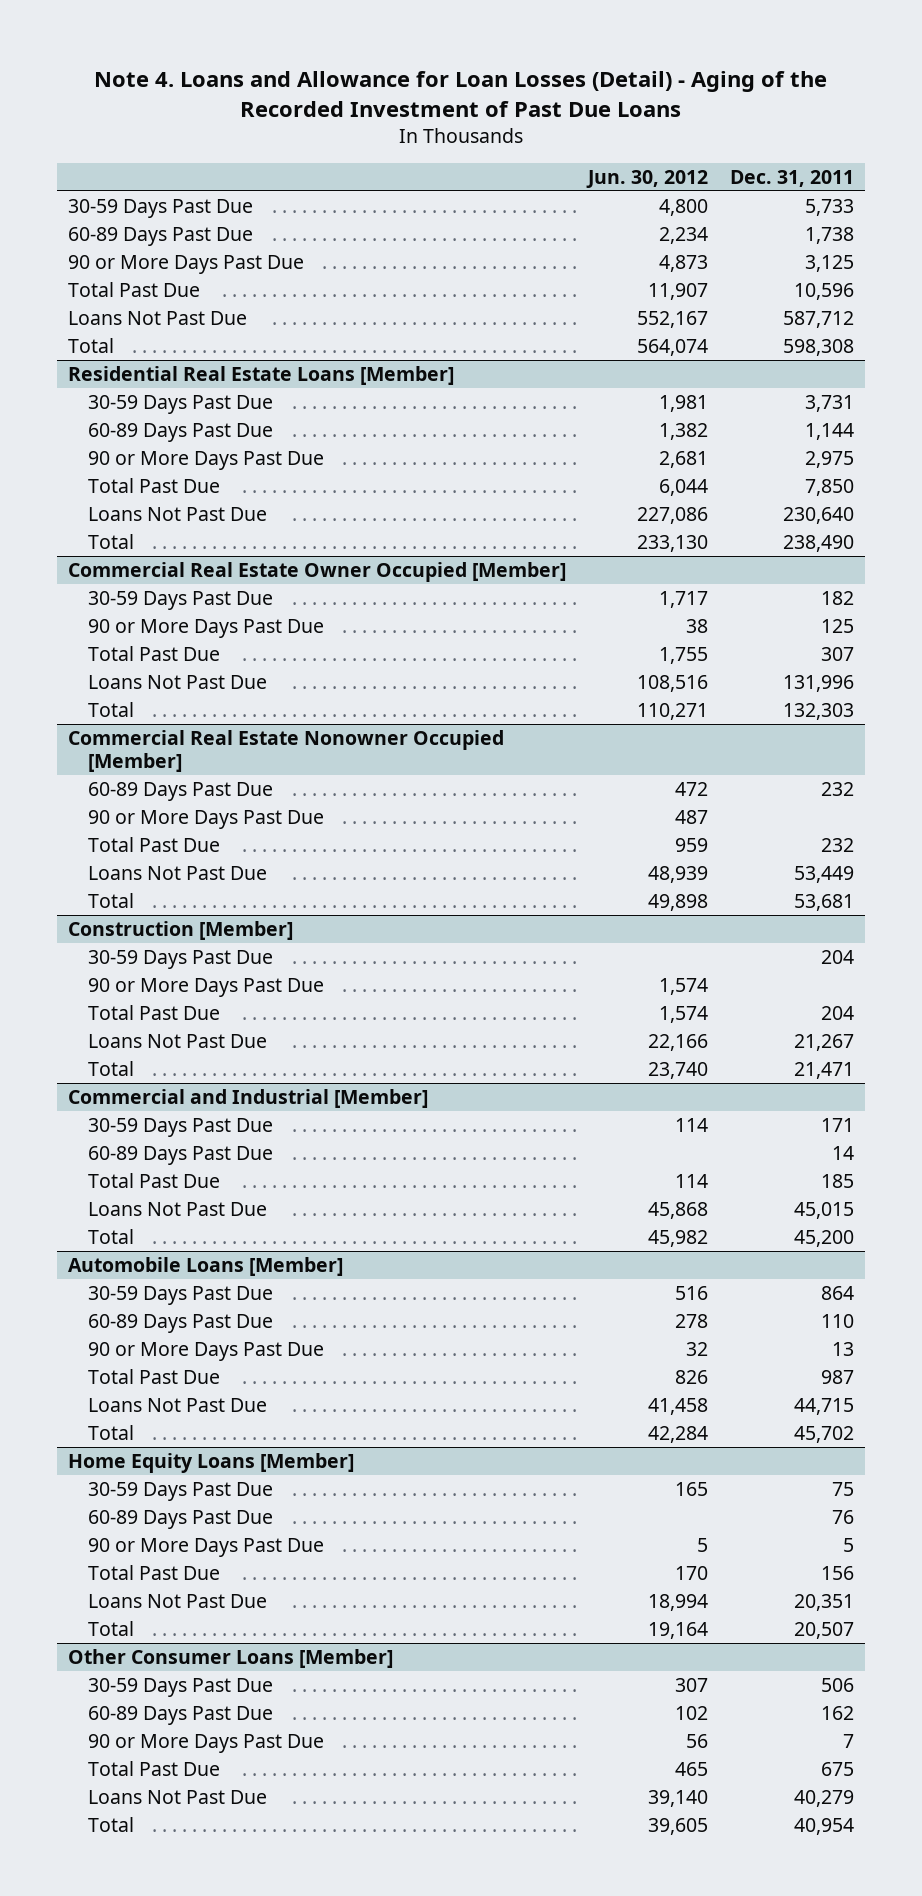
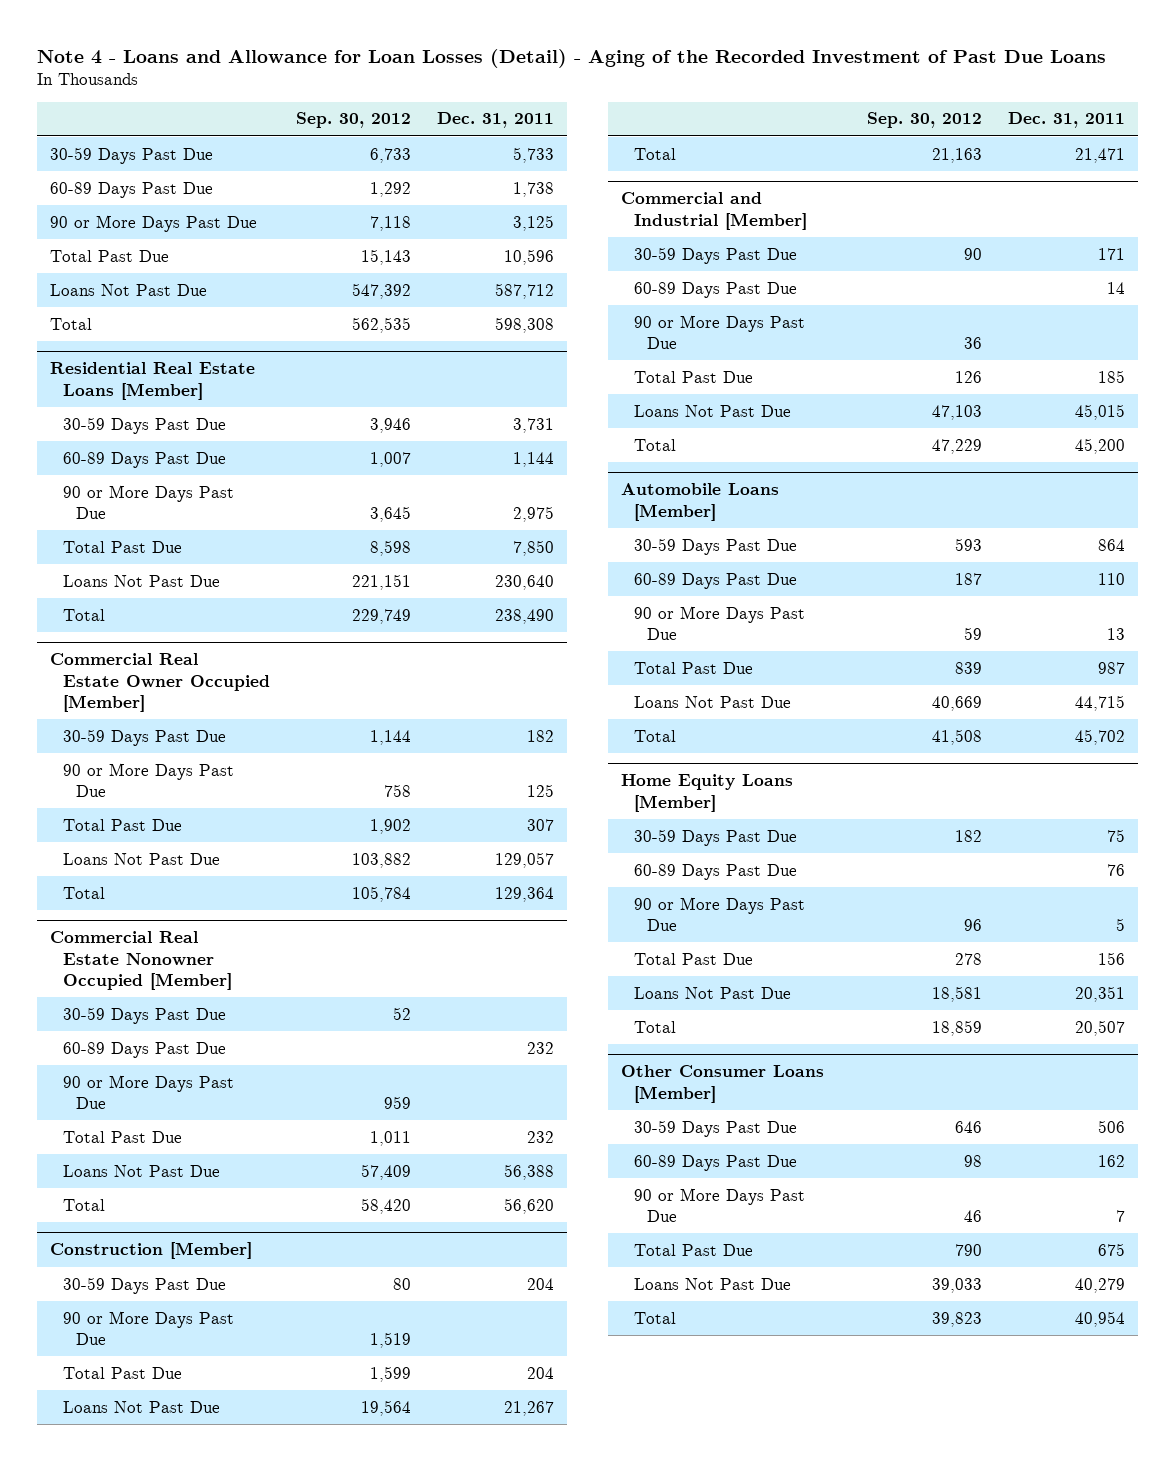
- Note 4. Loans and Allowance for Loan Losses (Detail) - Aging of the Recorded Investment of Past Due Loans
+ Note 4 - Loans and Allowance for Loan Losses (Detail) - Aging of the Recorded Investment of Past Due Loans
- | Jun. 30, 2012 | Dec. 31, 2011
+ | Sep. 30, 2012 | Dec. 31, 2011
@ Commercial Real Estate Owner Occupied [Member]
- Loans Not Past Due | 108,516 | 131,996
- Total | 110,271 | 132,303
+ Loans Not Past Due | 103,882 | 129,057
+ Total | 105,784 | 129,364
@ Commercial Real Estate Nonowner Occupied [Member]
+ 30-59 Days Past Due | 52 |
- Loans Not Past Due | 48,939 | 53,449
- Total | 49,898 | 53,681
+ Loans Not Past Due | 57,409 | 56,388
+ Total | 58,420 | 56,620
@ Commercial and Industrial [Member]
+ 90 or More Days Past Due | 36 |

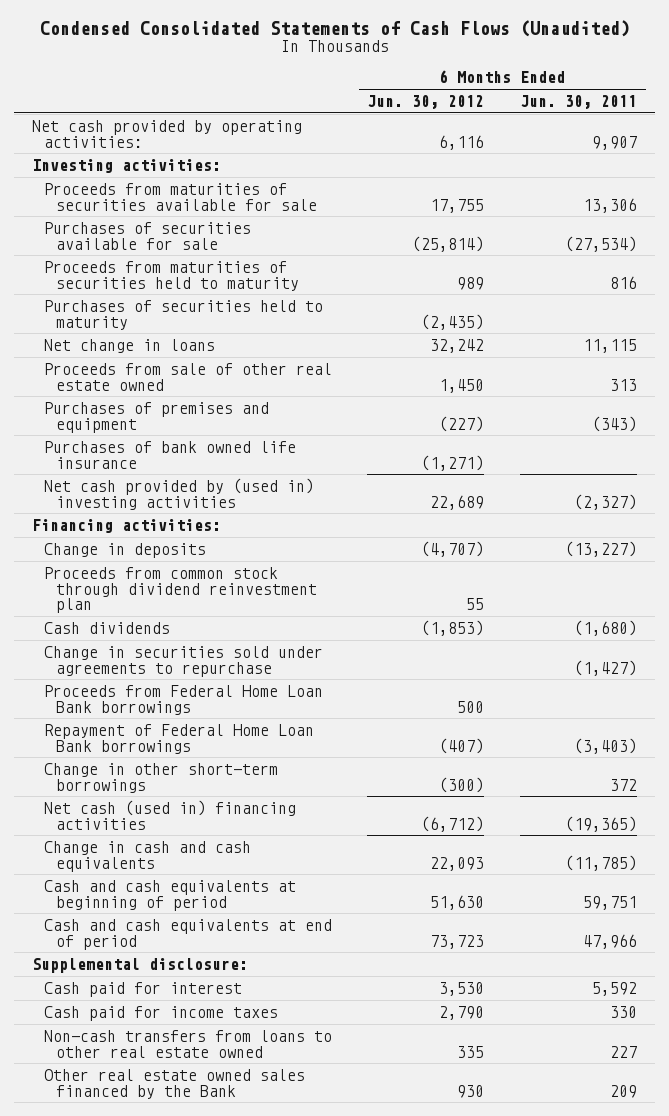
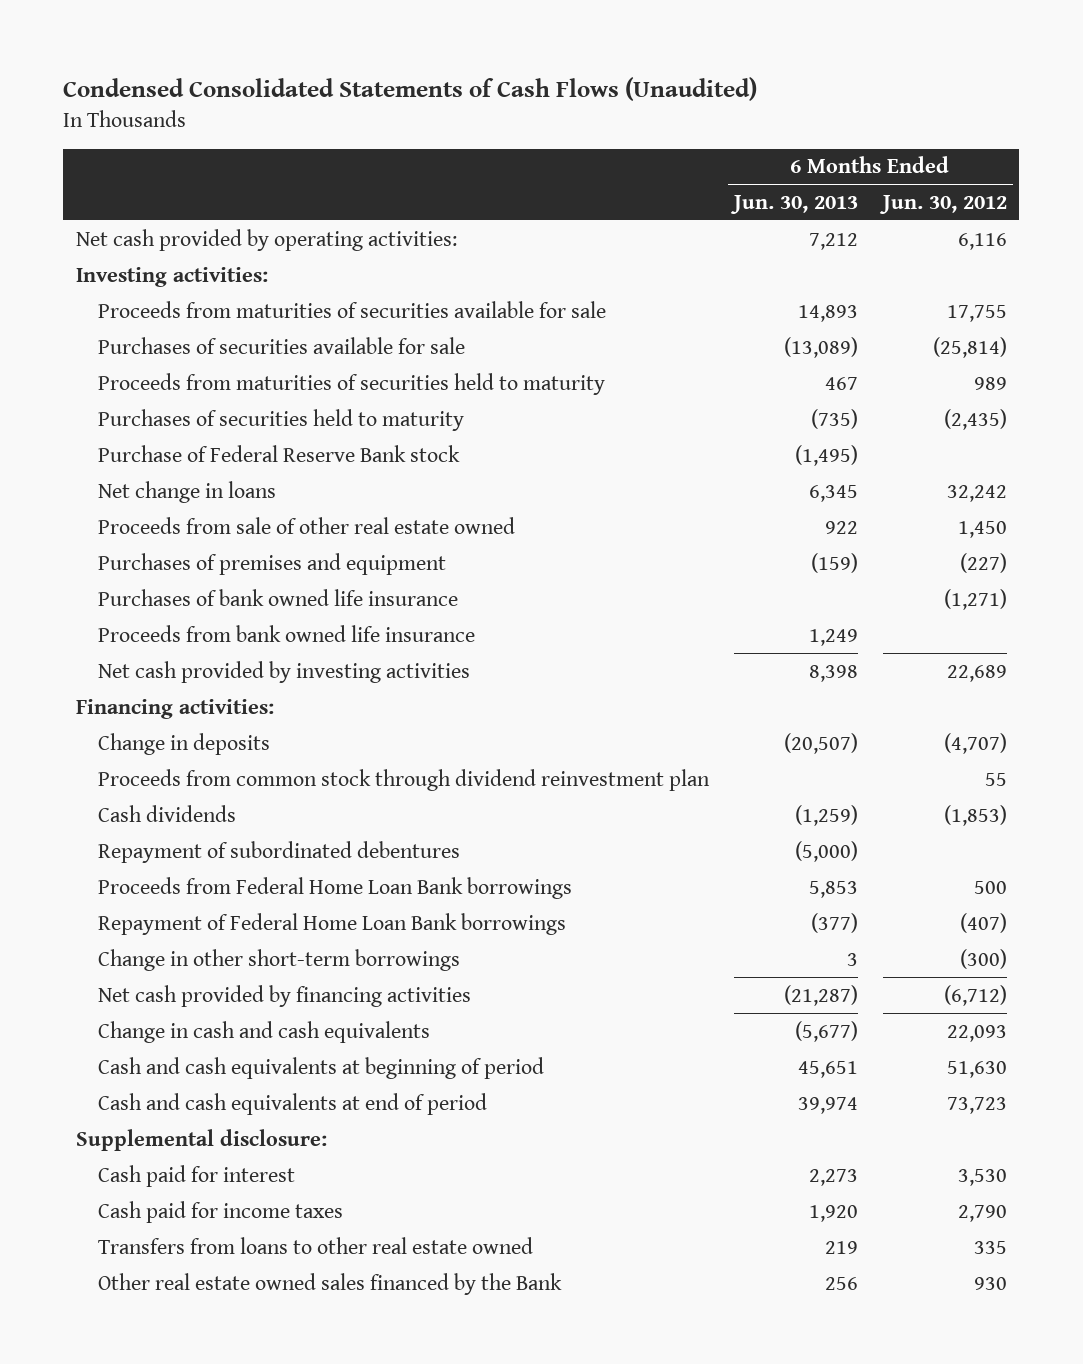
- | 6 Months Ended Jun. 30, 2012 | 6 Months Ended Jun. 30, 2011
+ | 6 Months Ended Jun. 30, 2013 | 6 Months Ended Jun. 30, 2012
+ Purchase of Federal Reserve Bank stock | (1,495) |
- Net cash provided by (used in) investing activities | 22,689 | (2,327)
+ Proceeds from bank owned life insurance | 1,249 |
+ Net cash provided by investing activities | 8,398 | 22,689
- Change in securities sold under agreements to repurchase | | (1,427)
+ Repayment of subordinated debentures | (5,000) |
- Net cash (used in) financing activities | (6,712) | (19,365)
+ Net cash provided by financing activities | (21,287) | (6,712)
- Non-cash transfers from loans to other real estate owned | 335 | 227
+ Transfers from loans to other real estate owned | 219 | 335

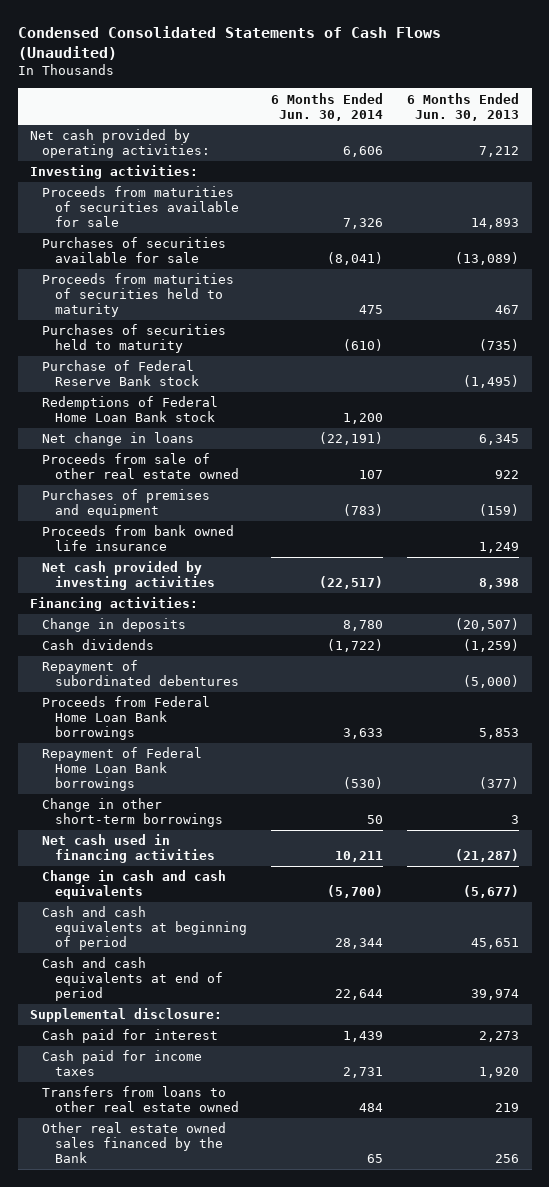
- | 6 Months Ended Jun. 30, 2013 | 6 Months Ended Jun. 30, 2012
+ | 6 Months Ended Jun. 30, 2014 | 6 Months Ended Jun. 30, 2013
+ Redemptions of Federal Home Loan Bank stock | 1,200 |
- Purchases of bank owned life insurance | | (1,271)
- Proceeds from common stock through dividend reinvestment plan | | 55
- Net cash provided by financing activities | (21,287) | (6,712)
+ Net cash used in financing activities | 10,211 | (21,287)

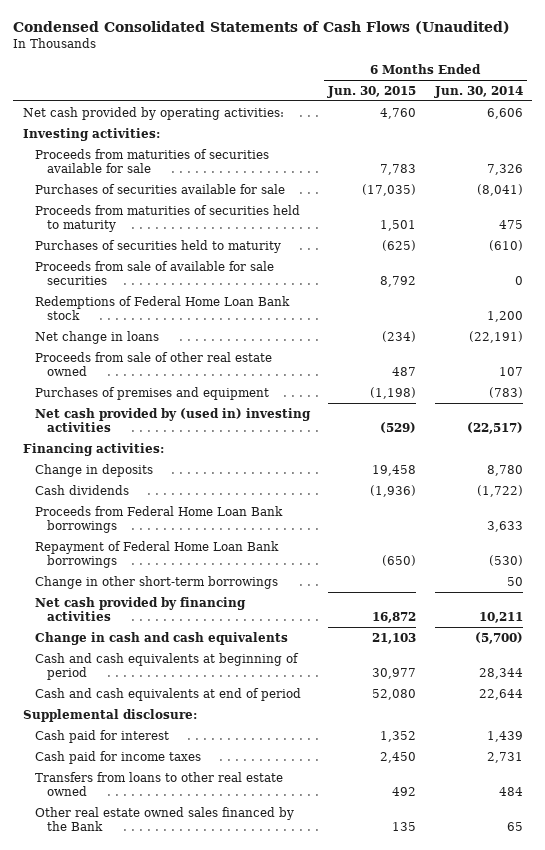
- | 6 Months Ended Jun. 30, 2014 | 6 Months Ended Jun. 30, 2013
+ | 6 Months Ended Jun. 30, 2015 | 6 Months Ended Jun. 30, 2014
- Purchase of Federal Reserve Bank stock | | (1,495)
+ Proceeds from sale of available for sale securities | 8,792 | 0
- Proceeds from bank owned life insurance | | 1,249
- Net cash provided by investing activities | (22,517) | 8,398
+ Net cash provided by (used in) investing activities | (529) | (22,517)
- Repayment of subordinated debentures | | (5,000)
- Net cash used in financing activities | 10,211 | (21,287)
+ Net cash provided by financing activities | 16,872 | 10,211

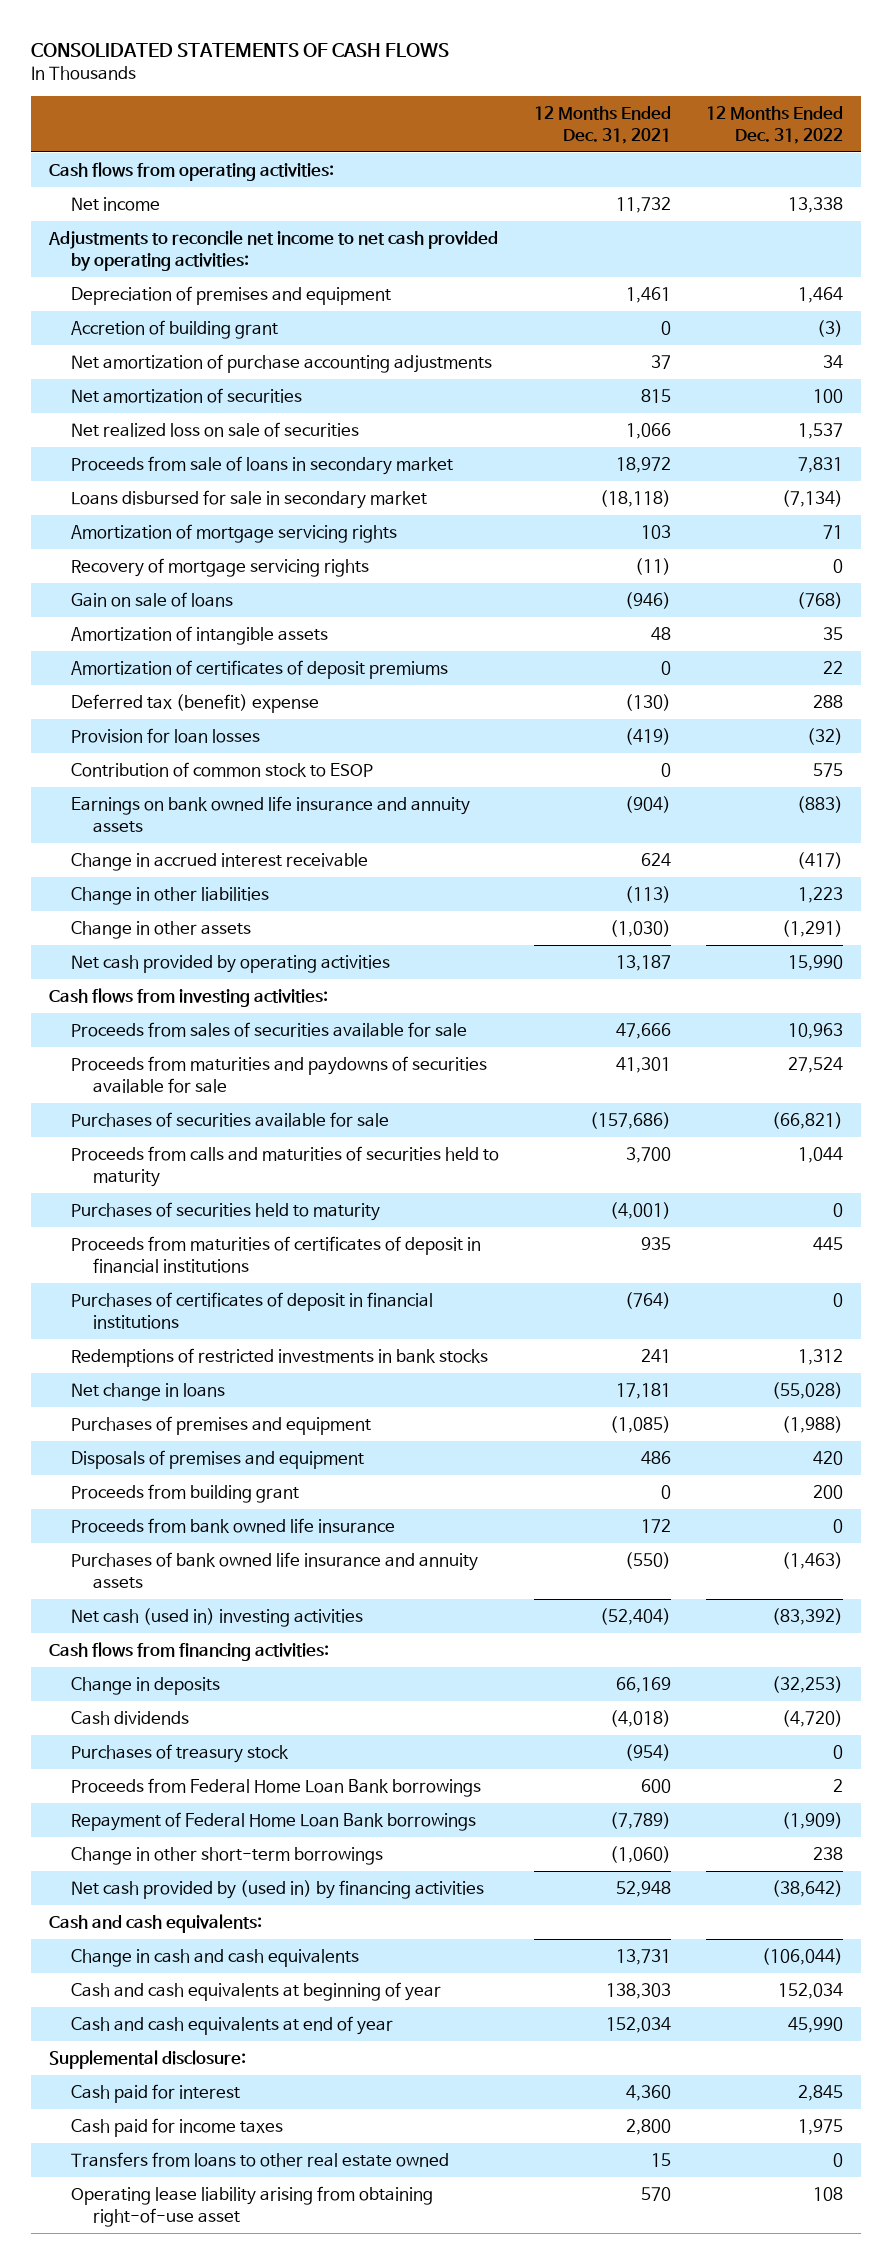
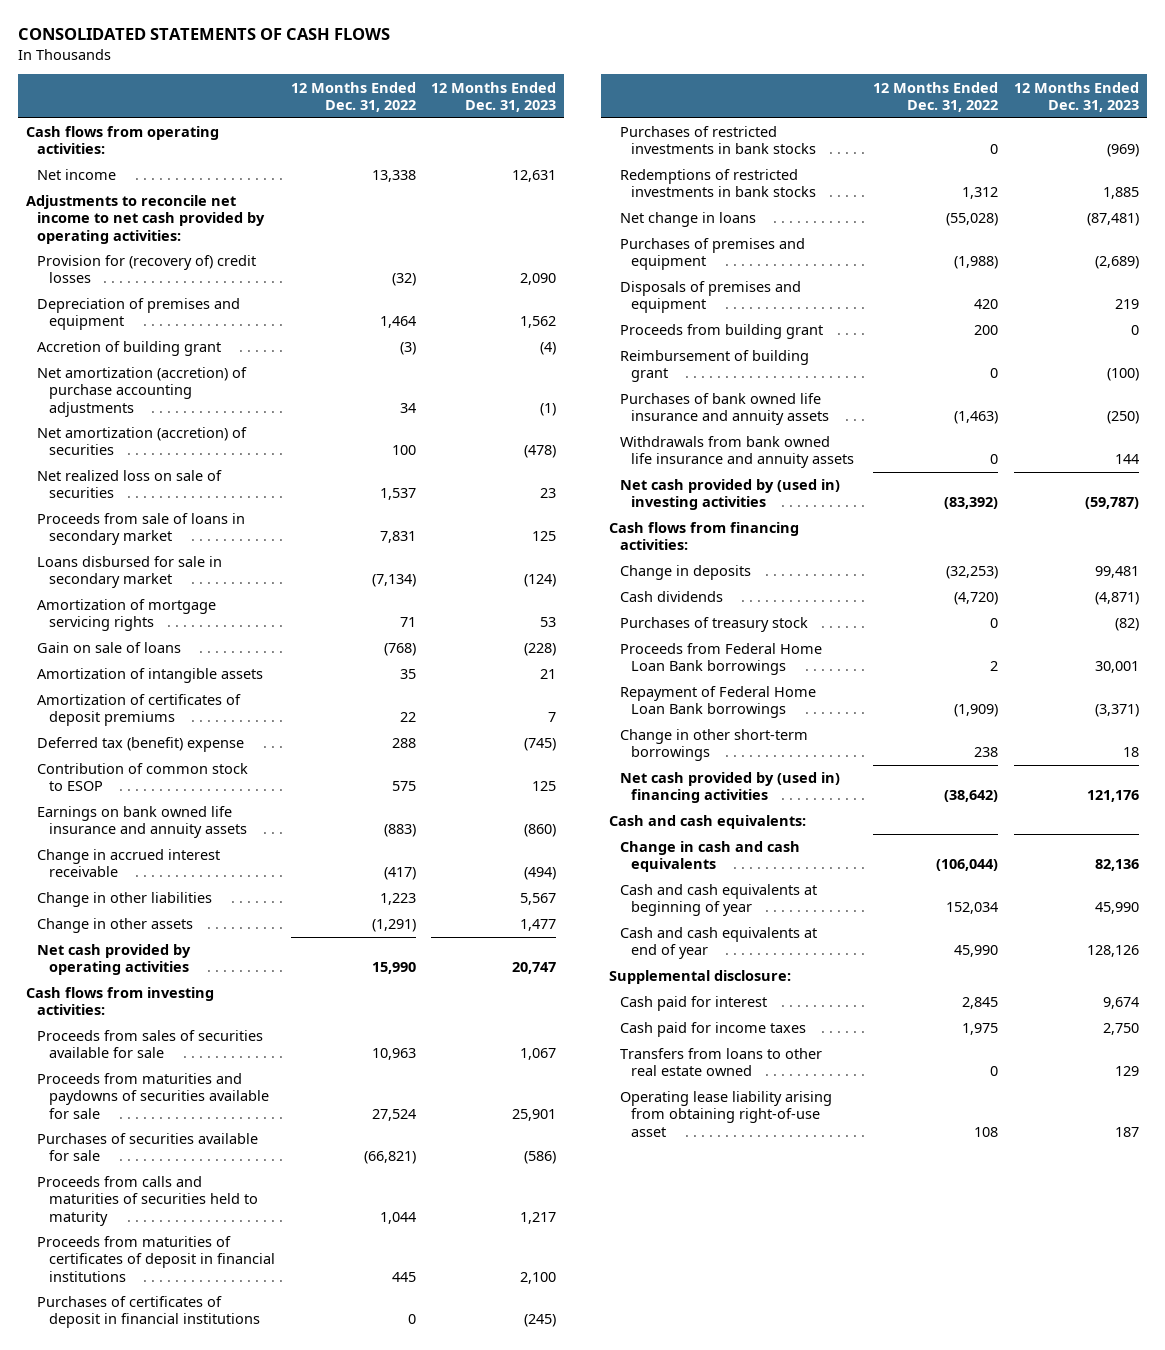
- | 12 Months Ended Dec. 31, 2021 | 12 Months Ended Dec. 31, 2022
+ | 12 Months Ended Dec. 31, 2022 | 12 Months Ended Dec. 31, 2023
+ Provision for (recovery of) credit losses | (32) | 2,090
- Net amortization of purchase accounting adjustments | 37 | 34
- Net amortization of securities | 815 | 100
+ Net amortization (accretion) of purchase accounting adjustments | 34 | (1)
+ Net amortization (accretion) of securities | 100 | (478)
- Recovery of mortgage servicing rights | (11) | 0
- Provision for loan losses | (419) | (32)
- Purchases of securities held to maturity | (4,001) | 0
+ Purchases of restricted investments in bank stocks | 0 | (969)
- Proceeds from bank owned life insurance | 172 | 0
+ Reimbursement of building grant | 0 | (100)
- Net cash (used in) investing activities | (52,404) | (83,392)
+ Withdrawals from bank owned life insurance and annuity assets | 0 | 144
+ Net cash provided by (used in) investing activities | (83,392) | (59,787)
- Net cash provided by (used in) by financing activities | 52,948 | (38,642)
+ Net cash provided by (used in) financing activities | (38,642) | 121,176

